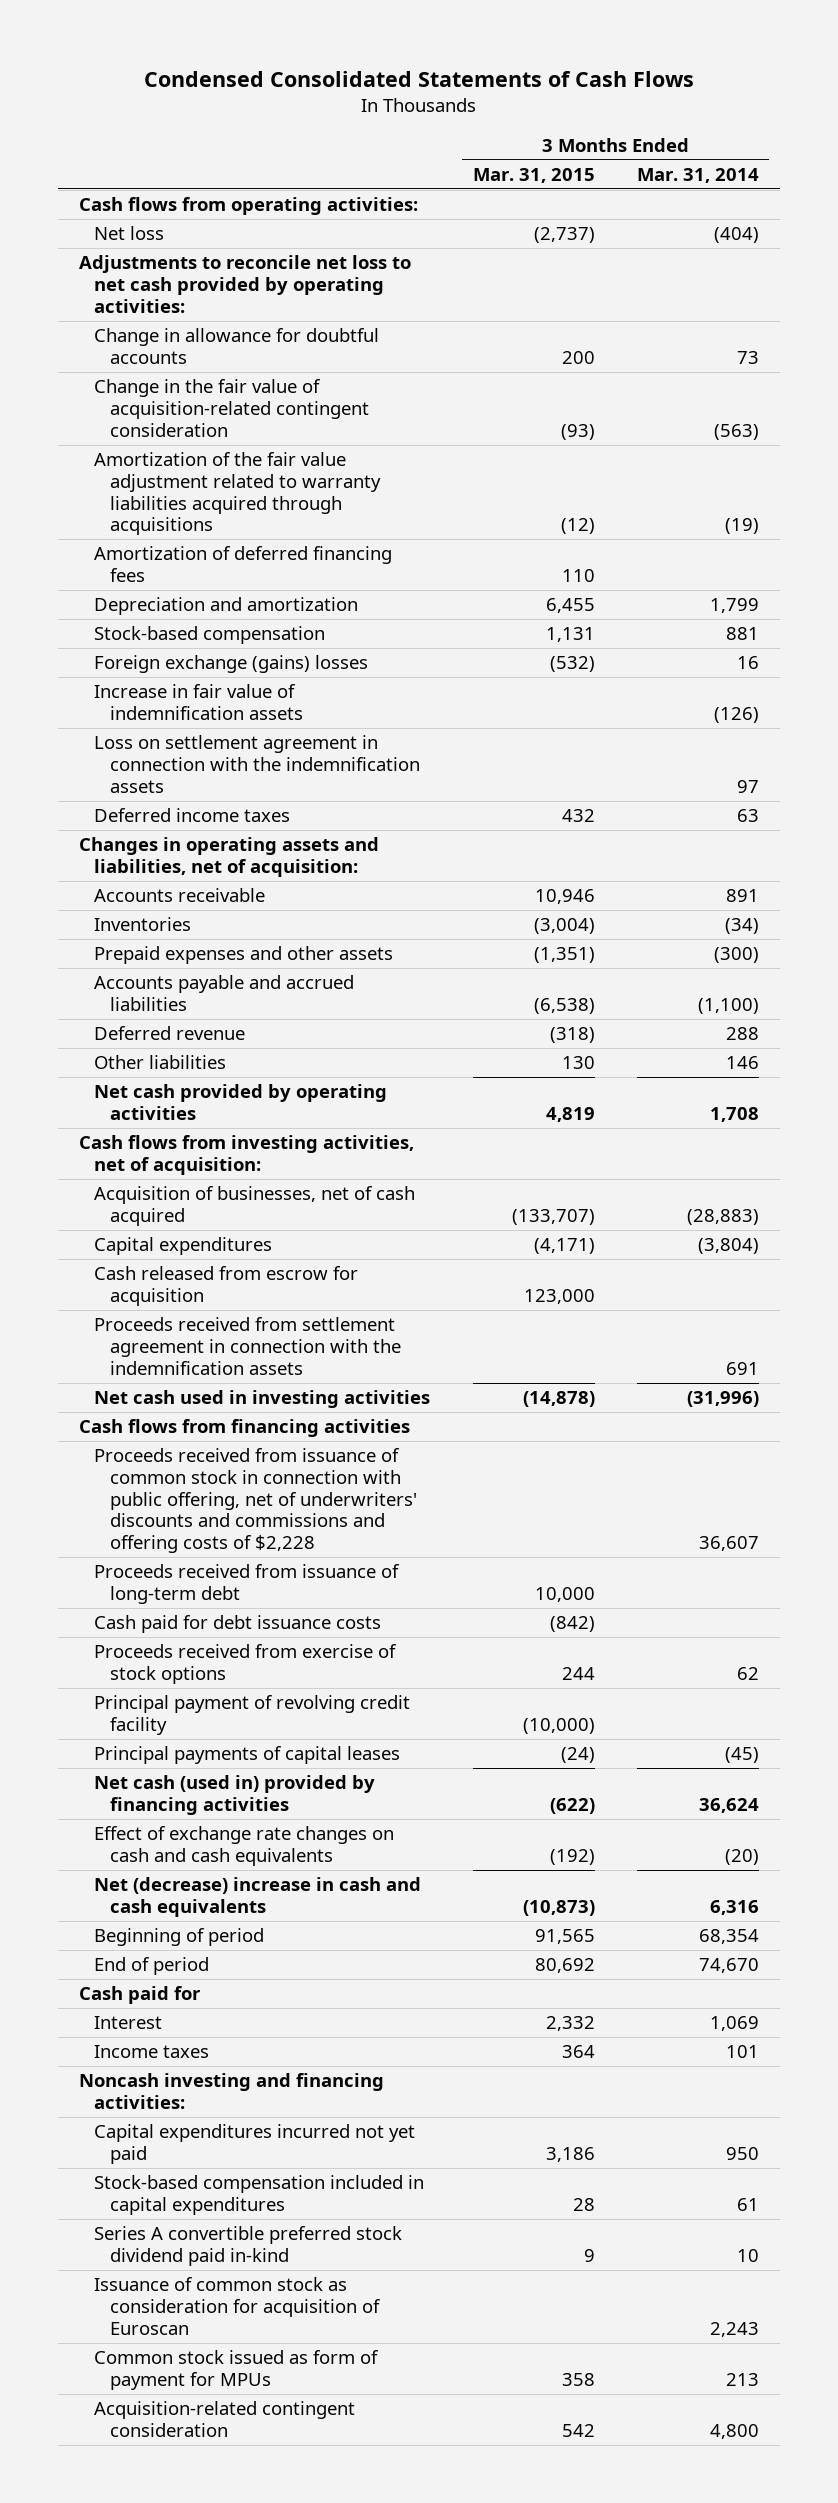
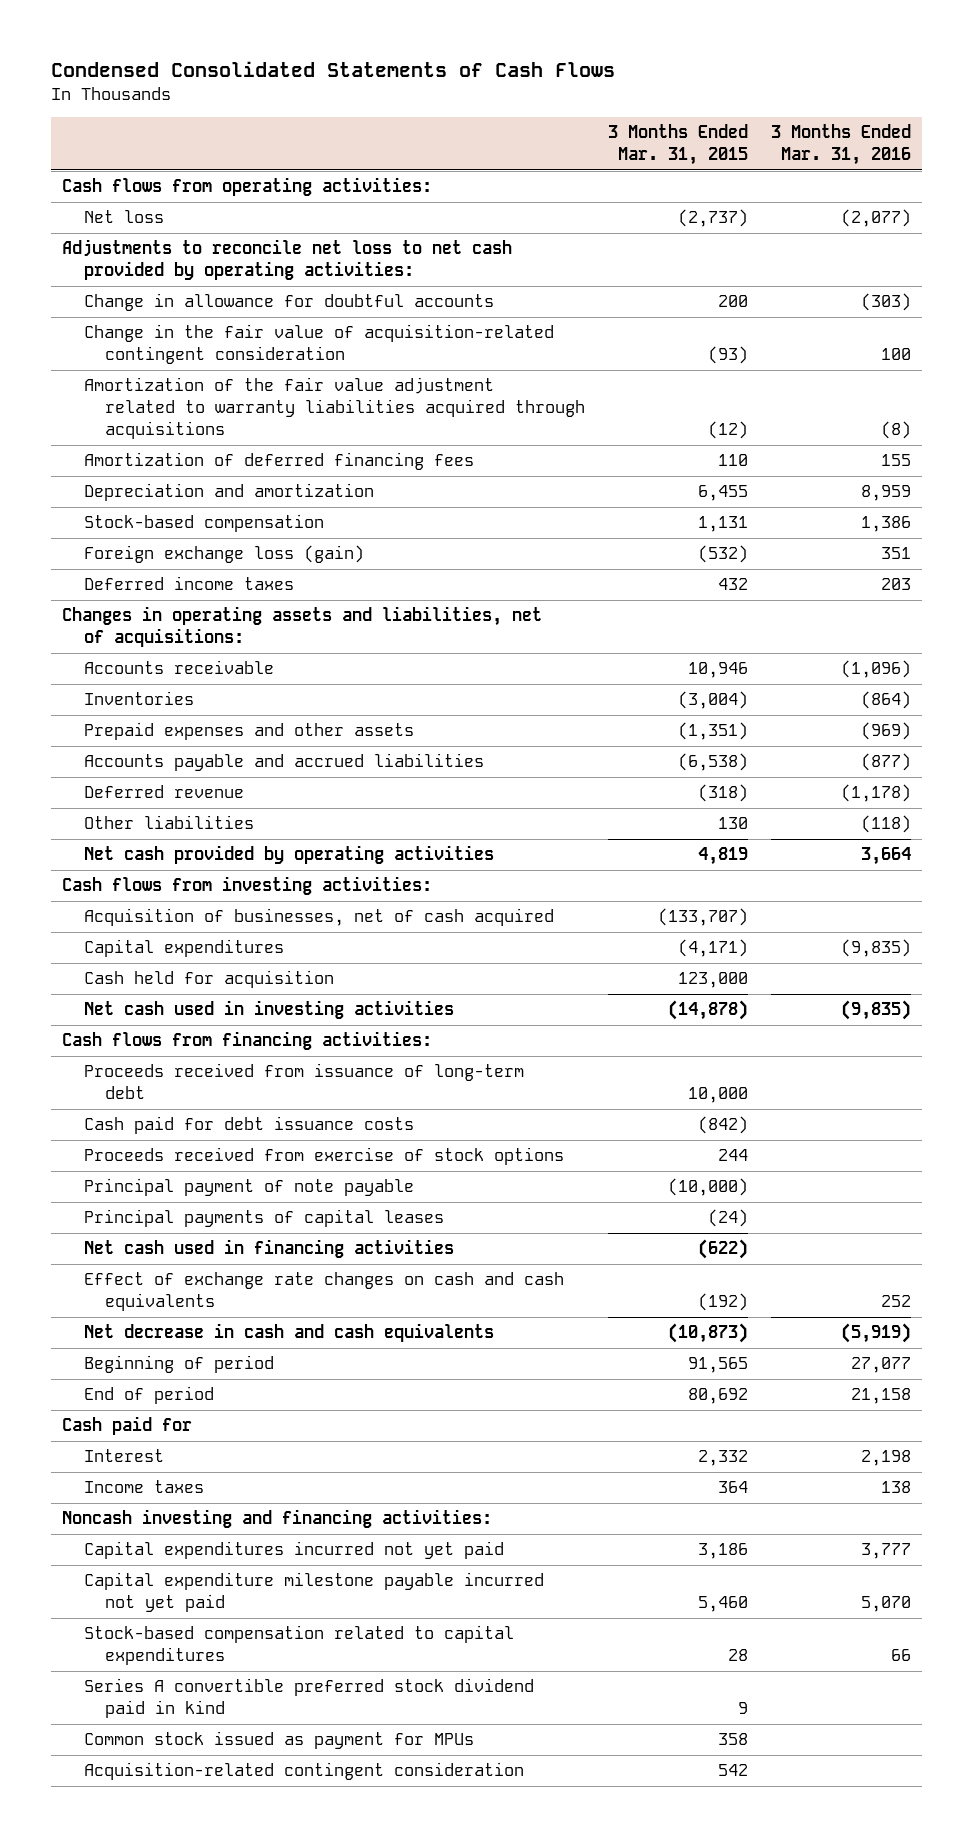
- | 3 Months Ended Mar. 31, 2015 | 3 Months Ended Mar. 31, 2014
+ | 3 Months Ended Mar. 31, 2015 | 3 Months Ended Mar. 31, 2016
- Foreign exchange (gains) losses | (532) | 16
- Increase in fair value of indemnification assets | | (126)
- Loss on settlement agreement in connection with the indemnification assets | | 97
+ Foreign exchange loss (gain) | (532) | 351
- Changes in operating assets and liabilities, net of acquisition:
+ Changes in operating assets and liabilities, net of acquisitions:
- Cash flows from investing activities, net of acquisition:
+ Cash flows from investing activities:
- Cash released from escrow for acquisition | 123,000 |
- Proceeds received from settlement agreement in connection with the indemnification assets | | 691
+ Cash held for acquisition | 123,000 |
- Cash flows from financing activities
- Proceeds received from issuance of common stock in connection with public offering, net of underwriters' discounts and commissions and offering costs of $2,228 | | 36,607
+ Cash flows from financing activities:
- Principal payment of revolving credit facility | (10,000) |
+ Principal payment of note payable | (10,000) |
- Net cash (used in) provided by financing activities | (622) | 36,624
+ Net cash used in financing activities | (622) |
- Net (decrease) increase in cash and cash equivalents | (10,873) | 6,316
+ Net decrease in cash and cash equivalents | (10,873) | (5,919)
- Stock-based compensation included in capital expenditures | 28 | 61
- Series A convertible preferred stock dividend paid in-kind | 9 | 10
- Issuance of common stock as consideration for acquisition of Euroscan | | 2,243
- Common stock issued as form of payment for MPUs | 358 | 213
+ Capital expenditure milestone payable incurred not yet paid | 5,460 | 5,070
+ Stock-based compensation related to capital expenditures | 28 | 66
+ Series A convertible preferred stock dividend paid in kind | 9 |
+ Common stock issued as payment for MPUs | 358 |

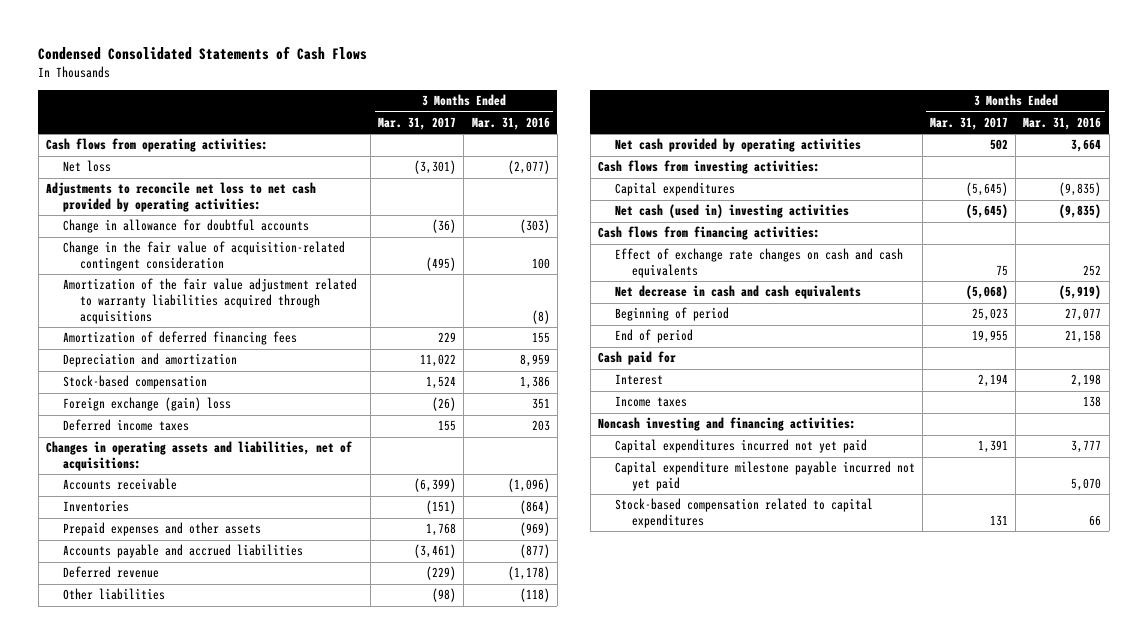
- | 3 Months Ended Mar. 31, 2015 | 3 Months Ended Mar. 31, 2016
+ | 3 Months Ended Mar. 31, 2017 | 3 Months Ended Mar. 31, 2016
- Foreign exchange loss (gain) | (532) | 351
+ Foreign exchange (gain) loss | (26) | 351
- Acquisition of businesses, net of cash acquired | (133,707) |
- Cash held for acquisition | 123,000 |
- Net cash used in investing activities | (14,878) | (9,835)
+ Net cash (used in) investing activities | (5,645) | (9,835)
- Proceeds received from issuance of long-term debt | 10,000 |
- Cash paid for debt issuance costs | (842) |
- Proceeds received from exercise of stock options | 244 |
- Principal payment of note payable | (10,000) |
- Principal payments of capital leases | (24) |
- Net cash used in financing activities | (622) |
- Series A convertible preferred stock dividend paid in kind | 9 |
- Common stock issued as payment for MPUs | 358 |
- Acquisition-related contingent consideration | 542 |

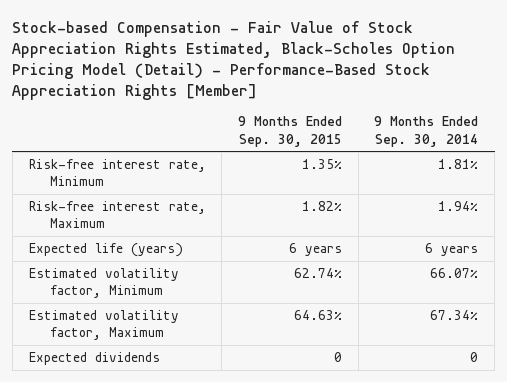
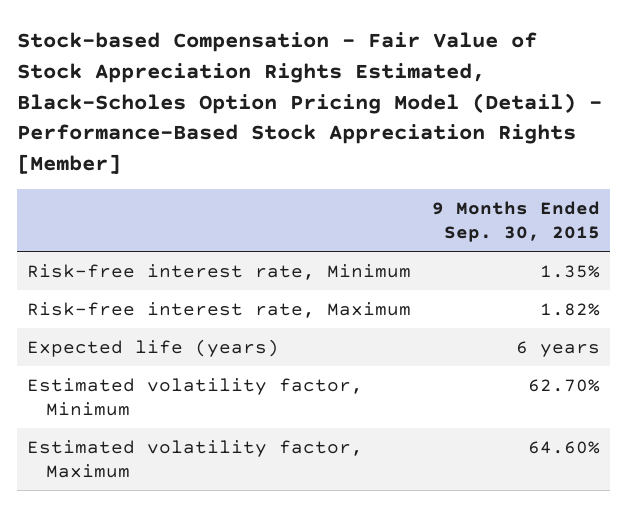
- | 9 Months Ended Sep. 30, 2015 | 9 Months Ended Sep. 30, 2014
+ | 9 Months Ended Sep. 30, 2015
- Estimated volatility factor, Minimum | 62.74% | 66.07%
- Estimated volatility factor, Maximum | 64.63% | 67.34%
- Expected dividends | 0 | 0
+ Estimated volatility factor, Minimum | 62.70%
+ Estimated volatility factor, Maximum | 64.60%

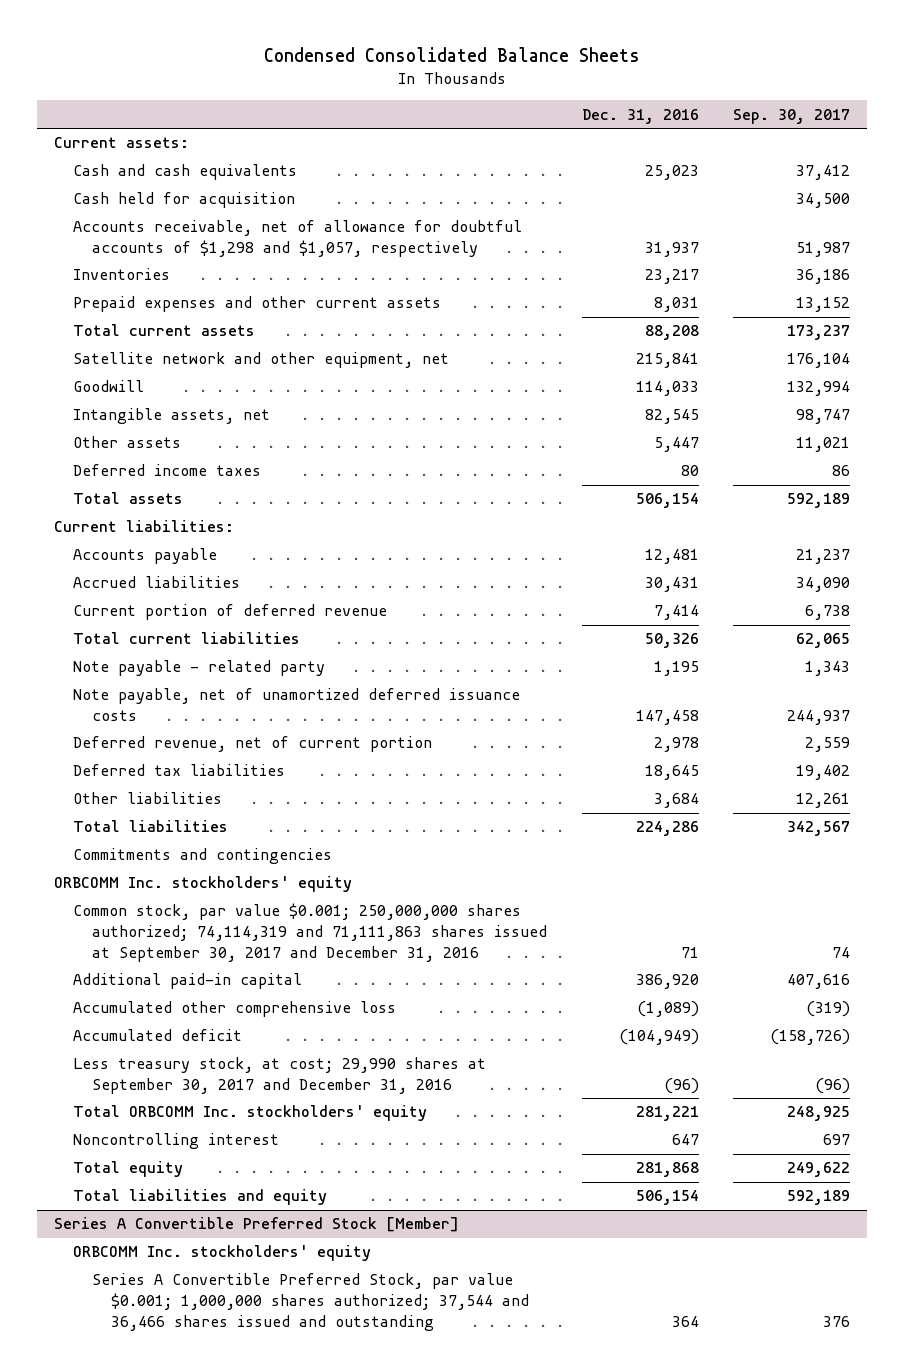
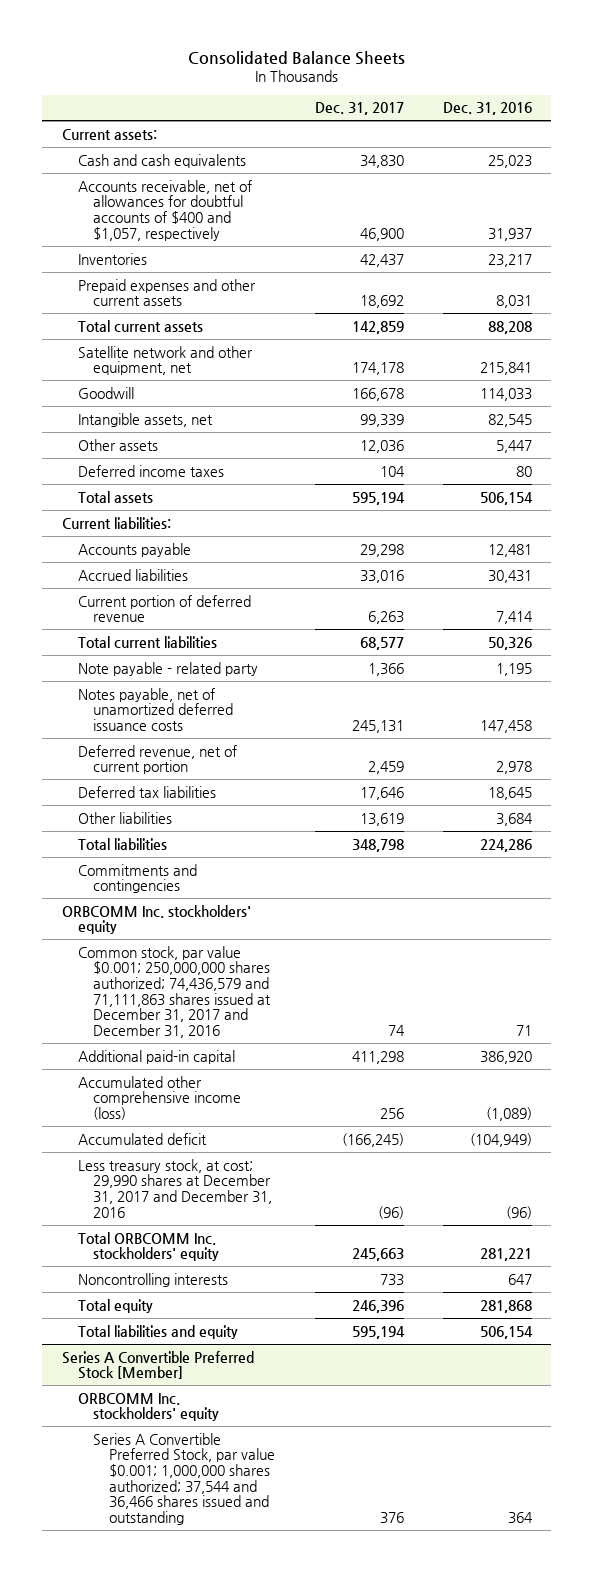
- Condensed Consolidated Balance Sheets
+ Consolidated Balance Sheets
- | Dec. 31, 2016 | Sep. 30, 2017
+ | Dec. 31, 2017 | Dec. 31, 2016
- Cash held for acquisition | | 34,500
- Accounts receivable, net of allowance for doubtful accounts of $1,298 and $1,057, respectively | 31,937 | 51,987
+ Accounts receivable, net of allowances for doubtful accounts of $400 and $1,057, respectively | 46,900 | 31,937
- Note payable, net of unamortized deferred issuance costs | 147,458 | 244,937
+ Notes payable, net of unamortized deferred issuance costs | 245,131 | 147,458
- Common stock, par value $0.001; 250,000,000 shares authorized; 74,114,319 and 71,111,863 shares issued at September 30, 2017 and December 31, 2016 | 71 | 74
+ Common stock, par value $0.001; 250,000,000 shares authorized; 74,436,579 and 71,111,863 shares issued at December 31, 2017 and December 31, 2016 | 74 | 71
- Accumulated other comprehensive loss | (1,089) | (319)
+ Accumulated other comprehensive income (loss) | 256 | (1,089)
- Less treasury stock, at cost; 29,990 shares at September 30, 2017 and December 31, 2016 | (96) | (96)
+ Less treasury stock, at cost; 29,990 shares at December 31, 2017 and December 31, 2016 | (96) | (96)
- Noncontrolling interest | 647 | 697
+ Noncontrolling interests | 733 | 647

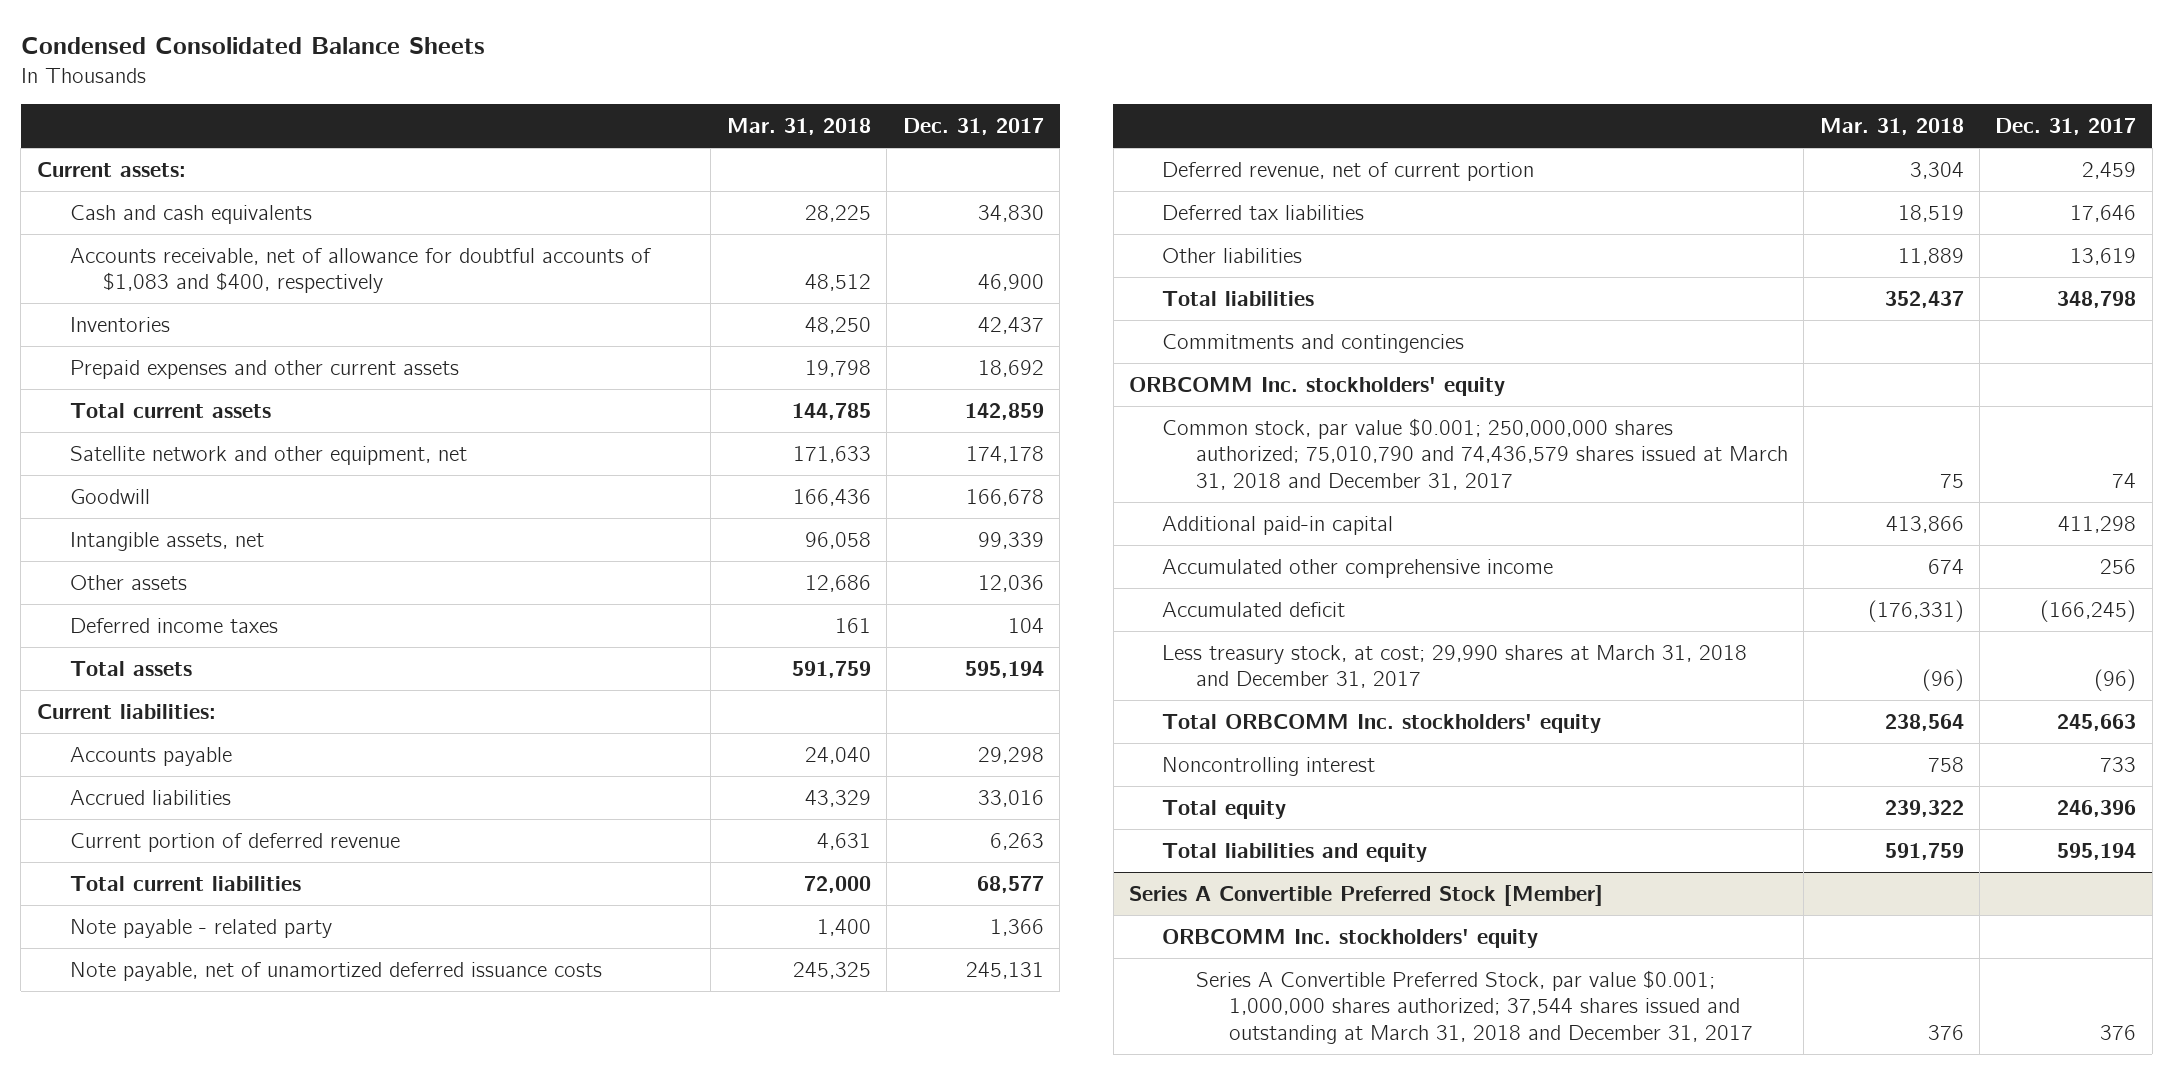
- Consolidated Balance Sheets
+ Condensed Consolidated Balance Sheets
- | Dec. 31, 2017 | Dec. 31, 2016
+ | Mar. 31, 2018 | Dec. 31, 2017
- Accounts receivable, net of allowances for doubtful accounts of $400 and $1,057, respectively | 46,900 | 31,937
+ Accounts receivable, net of allowance for doubtful accounts of $1,083 and $400, respectively | 48,512 | 46,900
- Notes payable, net of unamortized deferred issuance costs | 245,131 | 147,458
+ Note payable, net of unamortized deferred issuance costs | 245,325 | 245,131
- Common stock, par value $0.001; 250,000,000 shares authorized; 74,436,579 and 71,111,863 shares issued at December 31, 2017 and December 31, 2016 | 74 | 71
+ Common stock, par value $0.001; 250,000,000 shares authorized; 75,010,790 and 74,436,579 shares issued at March 31, 2018 and December 31, 2017 | 75 | 74
- Accumulated other comprehensive income (loss) | 256 | (1,089)
+ Accumulated other comprehensive income | 674 | 256
- Less treasury stock, at cost; 29,990 shares at December 31, 2017 and December 31, 2016 | (96) | (96)
+ Less treasury stock, at cost; 29,990 shares at March 31, 2018 and December 31, 2017 | (96) | (96)
- Noncontrolling interests | 733 | 647
+ Noncontrolling interest | 758 | 733
@ Series A Convertible Preferred Stock [Member]
- Series A Convertible Preferred Stock, par value $0.001; 1,000,000 shares authorized; 37,544 and 36,466 shares issued and outstanding | 376 | 364
+ Series A Convertible Preferred Stock, par value $0.001; 1,000,000 shares authorized; 37,544 shares issued and outstanding at March 31, 2018 and December 31, 2017 | 376 | 376

